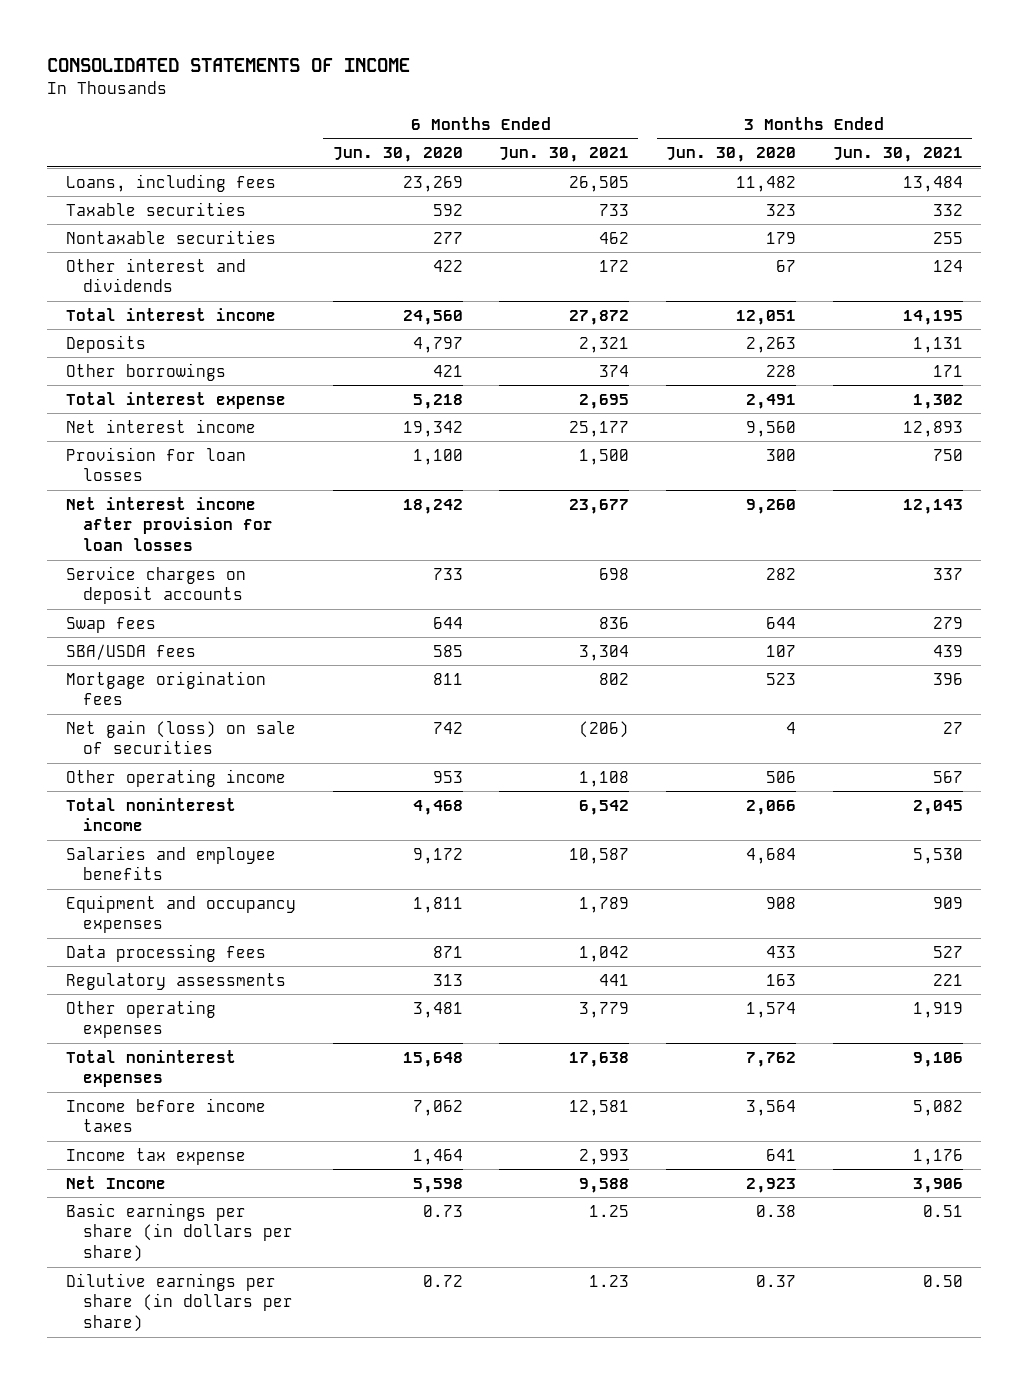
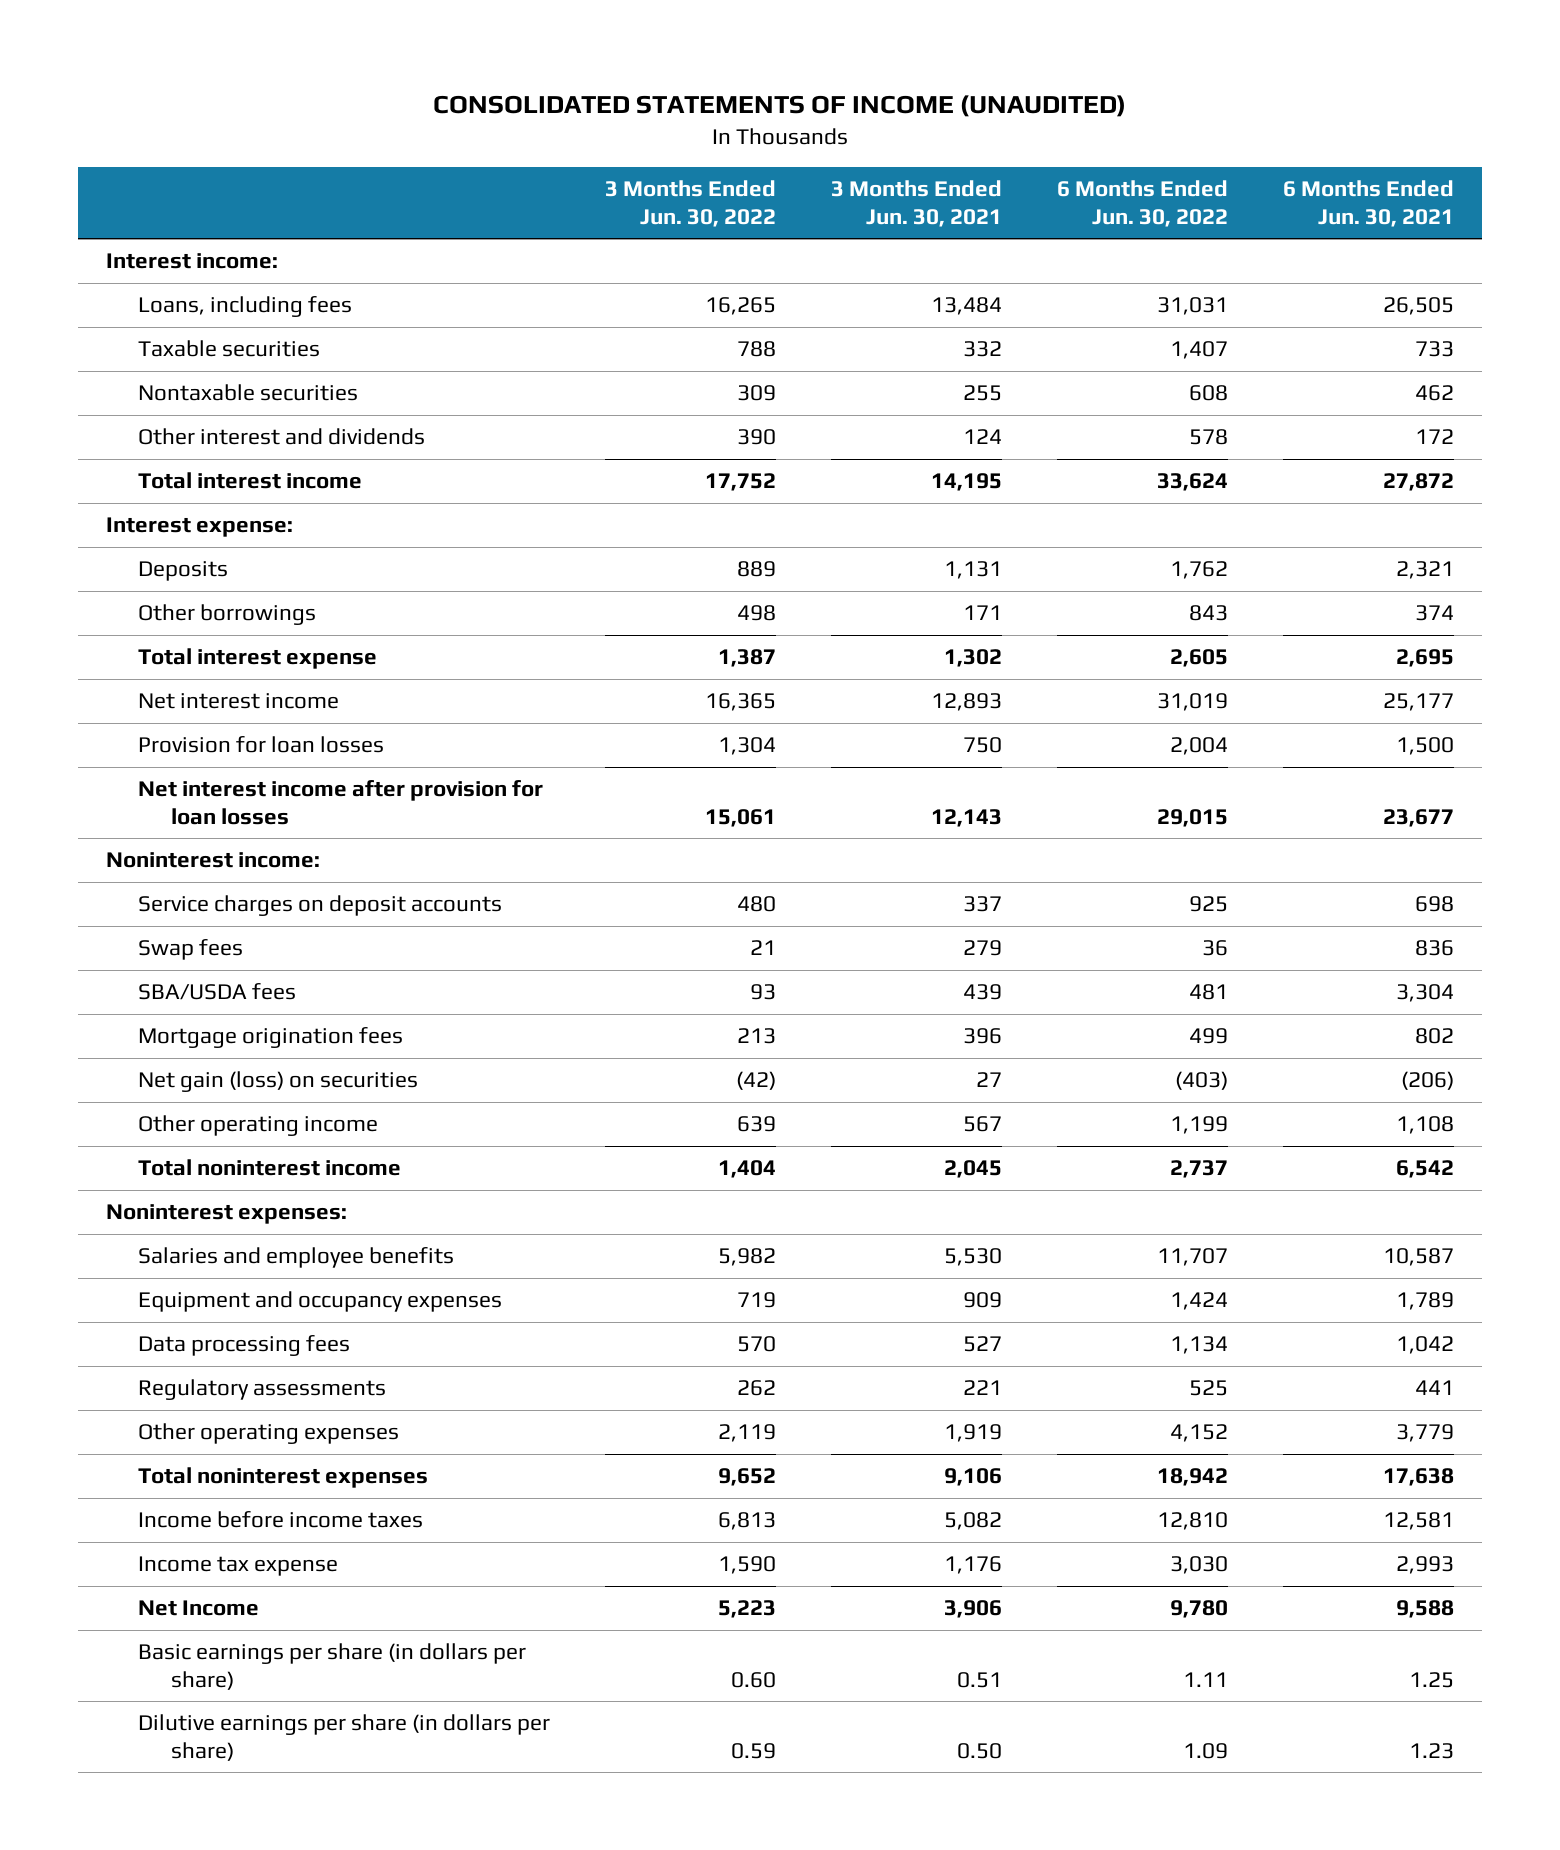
- CONSOLIDATED STATEMENTS OF INCOME
+ CONSOLIDATED STATEMENTS OF INCOME (UNAUDITED)
- | 6 Months Ended Jun. 30, 2020 | 6 Months Ended Jun. 30, 2021 | 3 Months Ended Jun. 30, 2020 | 3 Months Ended Jun. 30, 2021
+ | 3 Months Ended Jun. 30, 2022 | 3 Months Ended Jun. 30, 2021 | 6 Months Ended Jun. 30, 2022 | 6 Months Ended Jun. 30, 2021
+ Interest income:
+ Interest expense:
+ Noninterest income:
- Net gain (loss) on sale of securities | 742 | (206) | 4 | 27
+ Net gain (loss) on securities | (42) | 27 | (403) | (206)
+ Noninterest expenses:

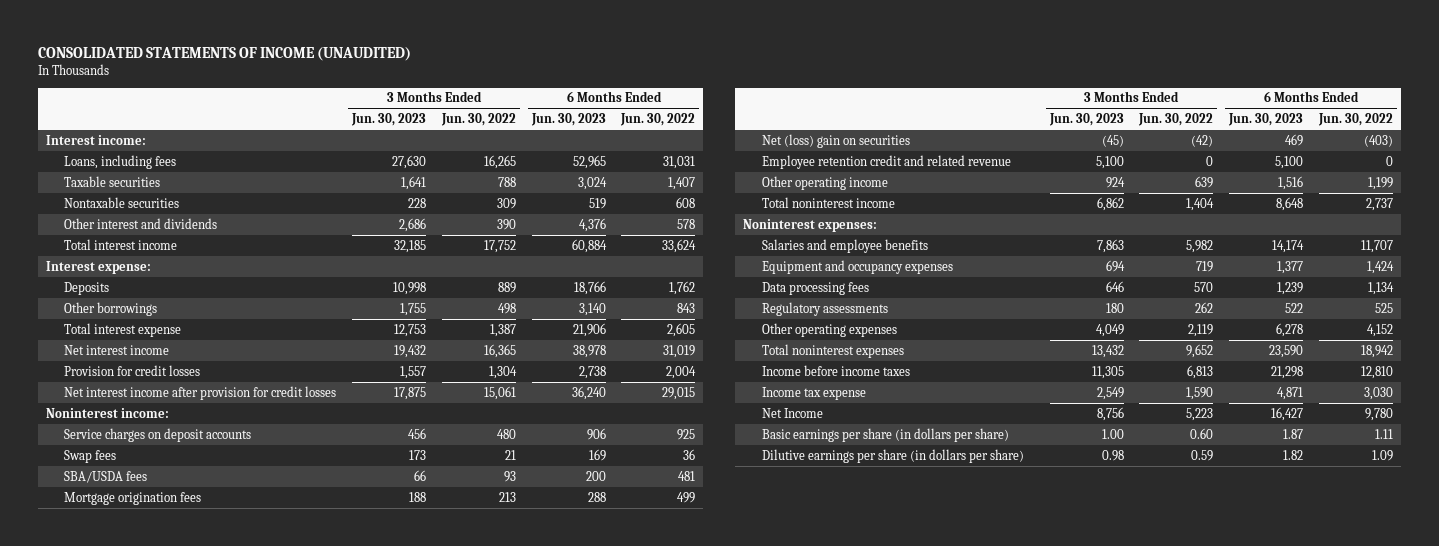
- | 3 Months Ended Jun. 30, 2022 | 3 Months Ended Jun. 30, 2021 | 6 Months Ended Jun. 30, 2022 | 6 Months Ended Jun. 30, 2021
+ | 3 Months Ended Jun. 30, 2023 | 3 Months Ended Jun. 30, 2022 | 6 Months Ended Jun. 30, 2023 | 6 Months Ended Jun. 30, 2022
- Provision for loan losses | 1,304 | 750 | 2,004 | 1,500
- Net interest income after provision for loan losses | 15,061 | 12,143 | 29,015 | 23,677
+ Provision for credit losses | 1,557 | 1,304 | 2,738 | 2,004
+ Net interest income after provision for credit losses | 17,875 | 15,061 | 36,240 | 29,015
- Net gain (loss) on securities | (42) | 27 | (403) | (206)
+ Net (loss) gain on securities | (45) | (42) | 469 | (403)
+ Employee retention credit and related revenue | 5,100 | 0 | 5,100 | 0

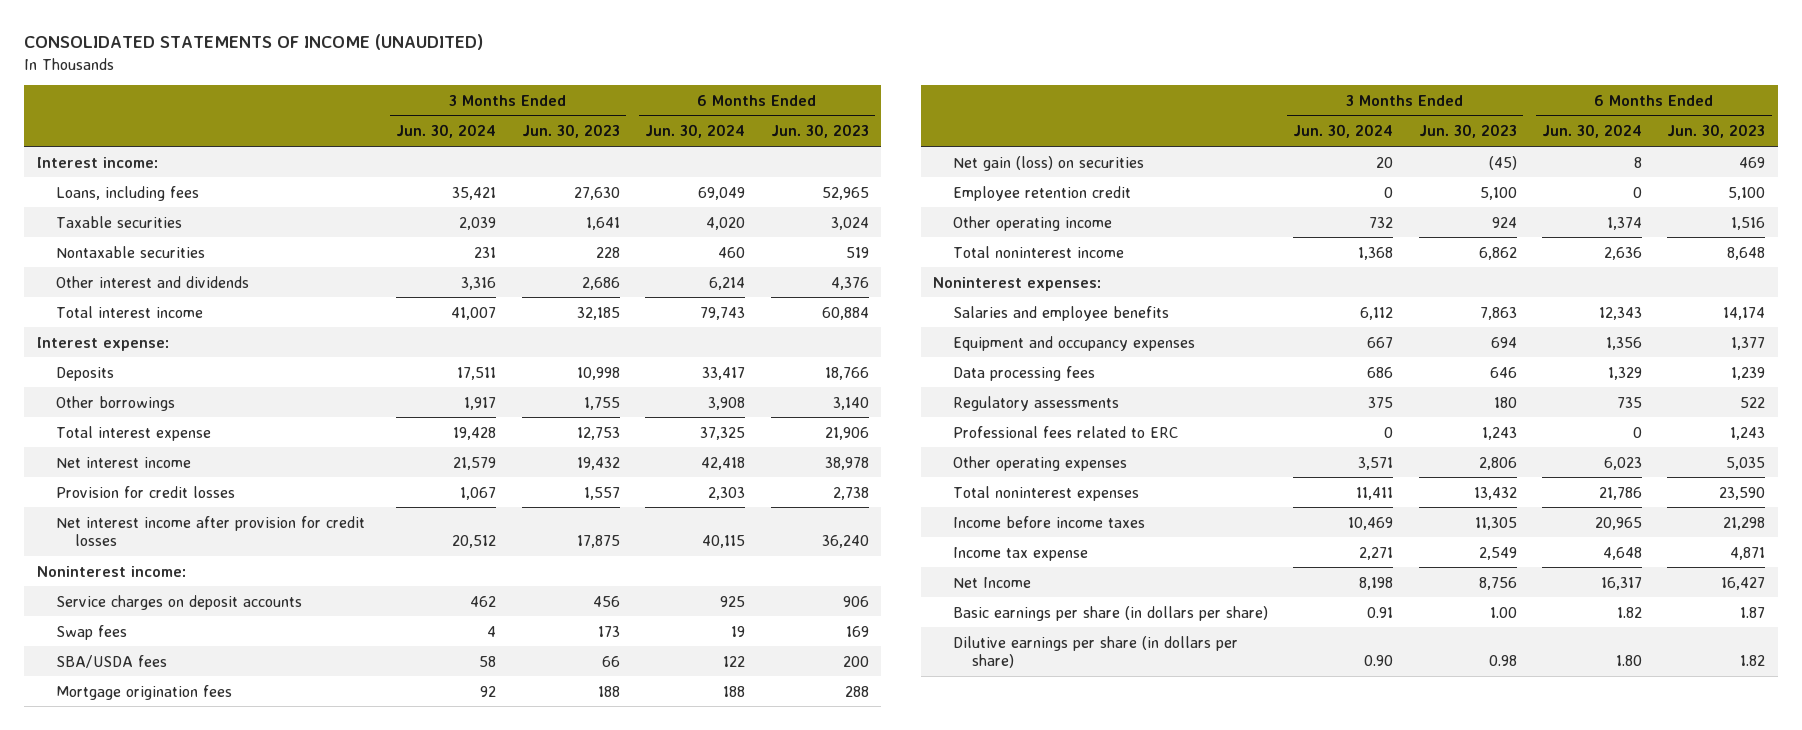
- | 3 Months Ended Jun. 30, 2023 | 3 Months Ended Jun. 30, 2022 | 6 Months Ended Jun. 30, 2023 | 6 Months Ended Jun. 30, 2022
+ | 3 Months Ended Jun. 30, 2024 | 3 Months Ended Jun. 30, 2023 | 6 Months Ended Jun. 30, 2024 | 6 Months Ended Jun. 30, 2023
- Net (loss) gain on securities | (45) | (42) | 469 | (403)
- Employee retention credit and related revenue | 5,100 | 0 | 5,100 | 0
+ Net gain (loss) on securities | 20 | (45) | 8 | 469
+ Employee retention credit | 0 | 5,100 | 0 | 5,100
- Other operating expenses | 4,049 | 2,119 | 6,278 | 4,152
+ Professional fees related to ERC | 0 | 1,243 | 0 | 1,243
+ Other operating expenses | 3,571 | 2,806 | 6,023 | 5,035

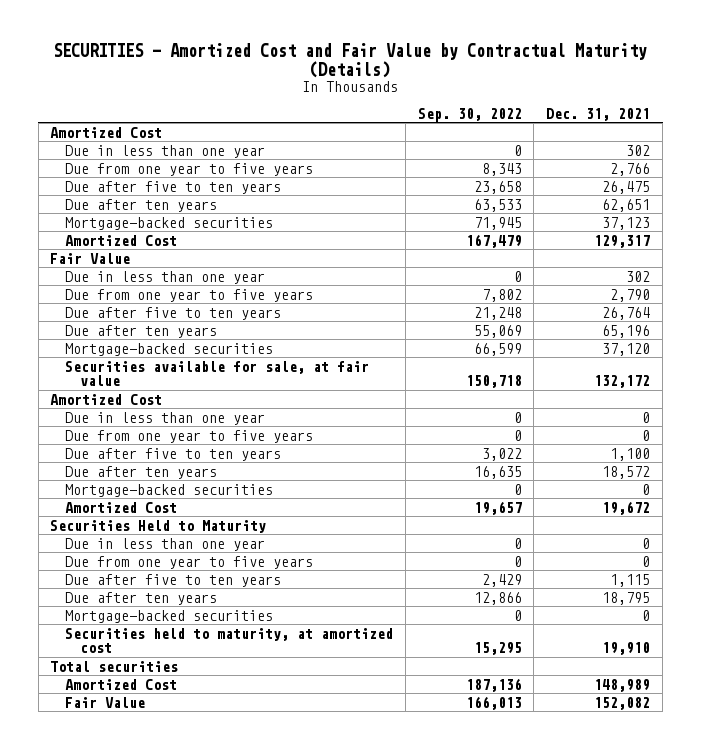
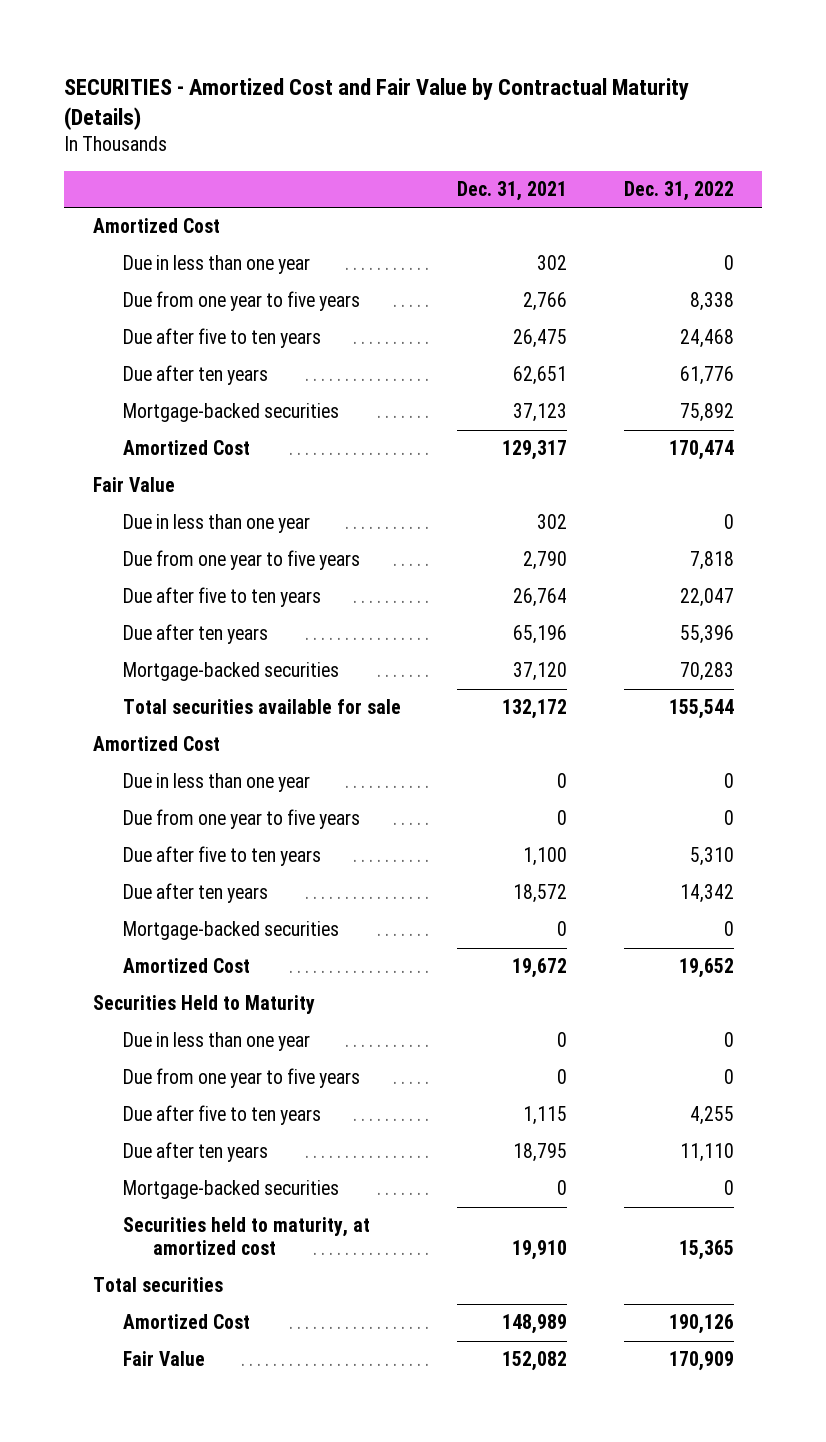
- | Sep. 30, 2022 | Dec. 31, 2021
+ | Dec. 31, 2021 | Dec. 31, 2022
- Securities available for sale, at fair value | 150,718 | 132,172
+ Total securities available for sale | 132,172 | 155,544

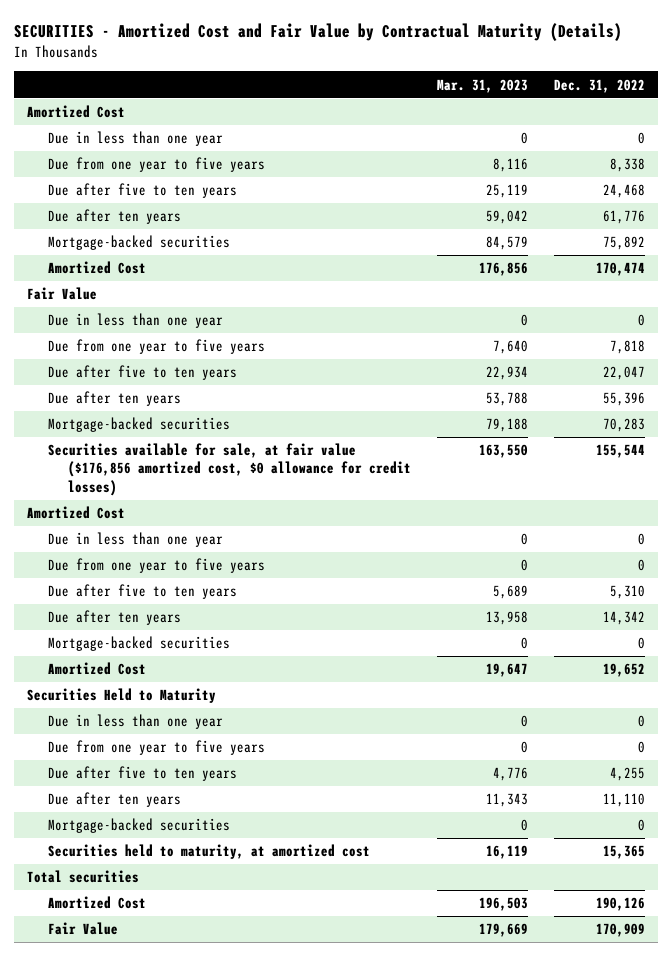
- | Dec. 31, 2021 | Dec. 31, 2022
+ | Mar. 31, 2023 | Dec. 31, 2022
- Total securities available for sale | 132,172 | 155,544
+ Securities available for sale, at fair value ($176,856 amortized cost, $0 allowance for credit losses) | 163,550 | 155,544

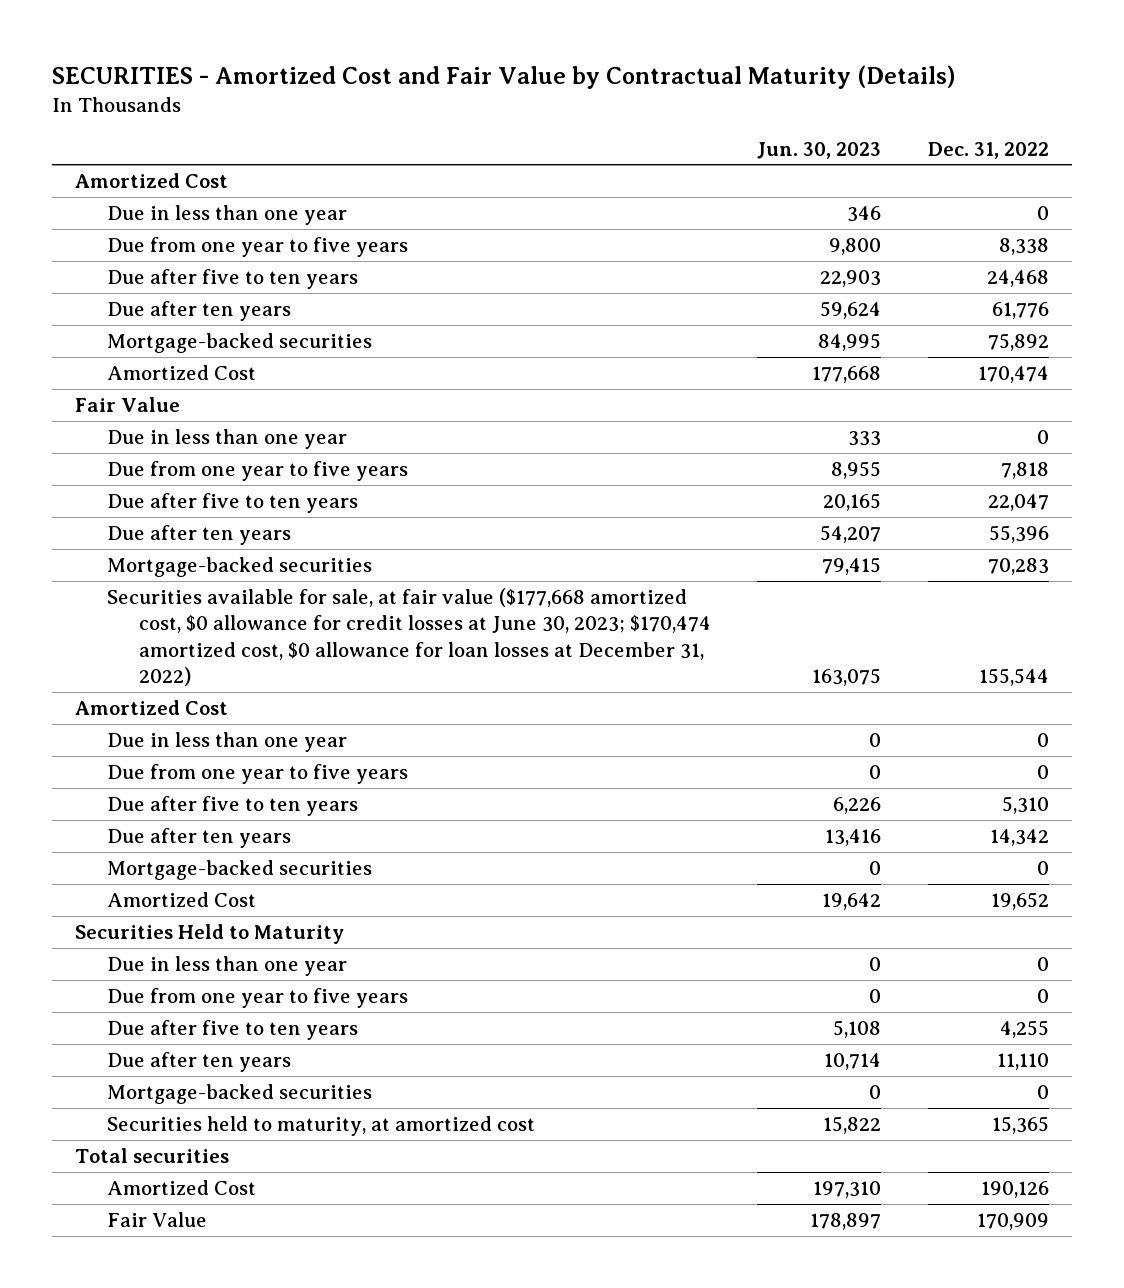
- | Mar. 31, 2023 | Dec. 31, 2022
+ | Jun. 30, 2023 | Dec. 31, 2022
- Securities available for sale, at fair value ($176,856 amortized cost, $0 allowance for credit losses) | 163,550 | 155,544
+ Securities available for sale, at fair value ($177,668 amortized cost, $0 allowance for credit losses at June 30, 2023; $170,474 amortized cost, $0 allowance for loan losses at December 31, 2022) | 163,075 | 155,544

